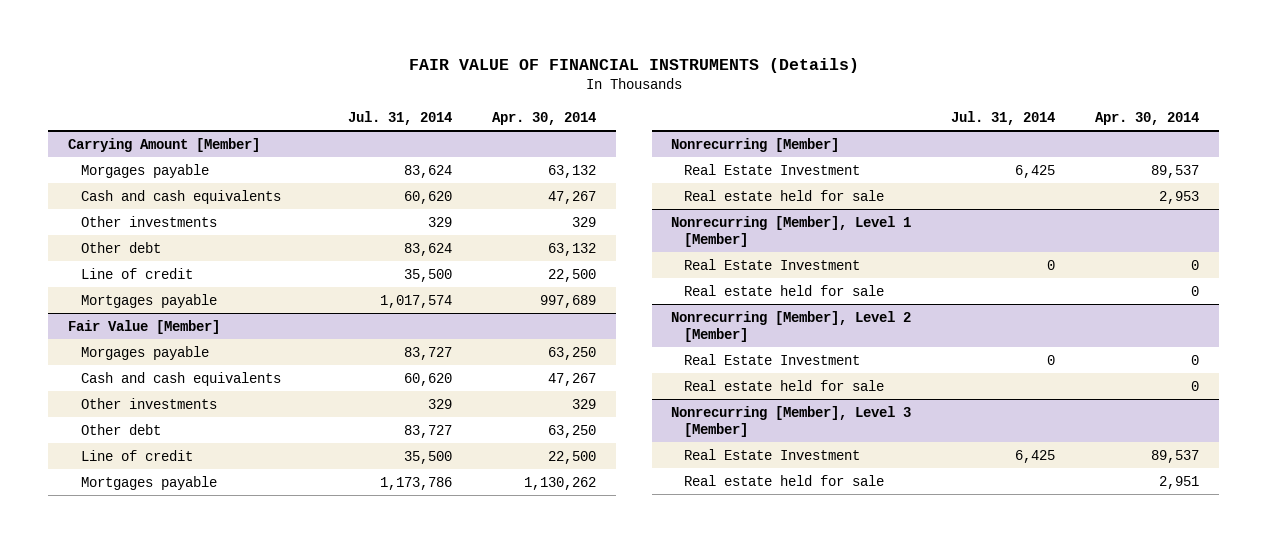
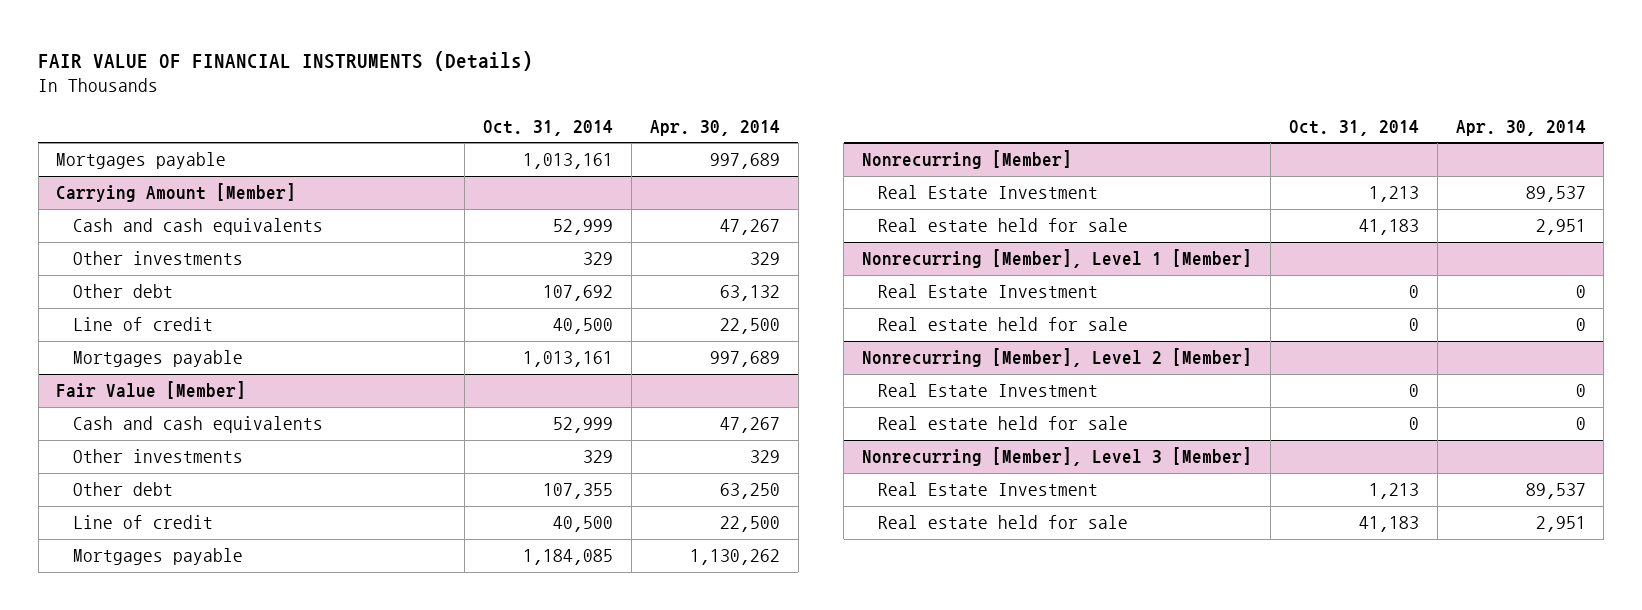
- | Jul. 31, 2014 | Apr. 30, 2014
+ | Oct. 31, 2014 | Apr. 30, 2014
+ Mortgages payable | 1,013,161 | 997,689
@ Carrying Amount [Member]
- Morgages payable | 83,624 | 63,132
@ Fair Value [Member]
- Morgages payable | 83,727 | 63,250
@ Nonrecurring [Member]
- Real estate held for sale | | 2,953
+ Real estate held for sale | 41,183 | 2,951

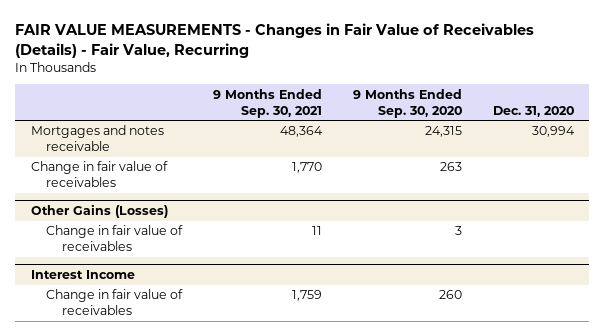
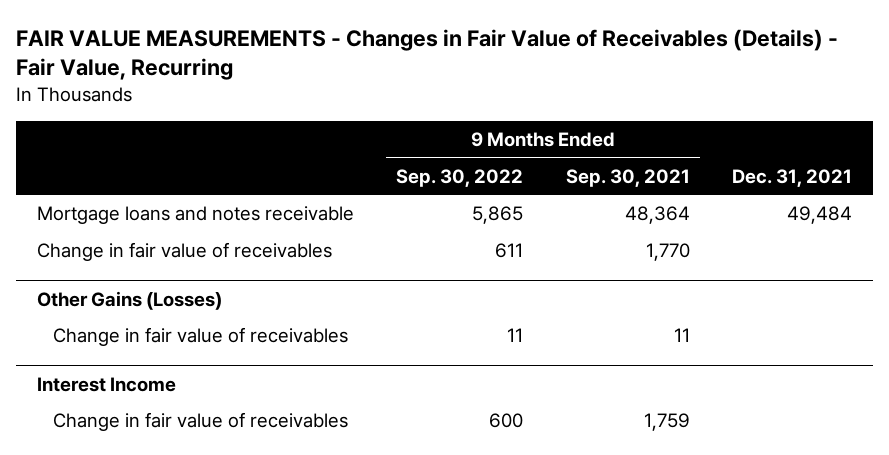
- | 9 Months Ended Sep. 30, 2021 | 9 Months Ended Sep. 30, 2020 | Dec. 31, 2020
+ | 9 Months Ended Sep. 30, 2022 | 9 Months Ended Sep. 30, 2021 | Dec. 31, 2021
- Mortgages and notes receivable | 48,364 | 24,315 | 30,994
+ Mortgage loans and notes receivable | 5,865 | 48,364 | 49,484

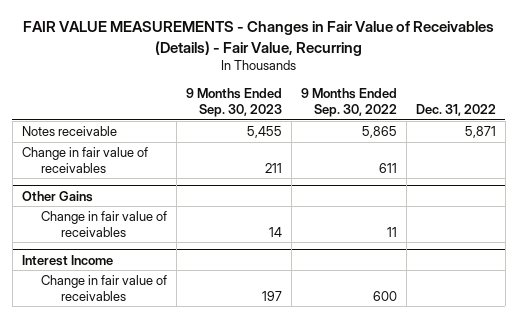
- | 9 Months Ended Sep. 30, 2022 | 9 Months Ended Sep. 30, 2021 | Dec. 31, 2021
+ | 9 Months Ended Sep. 30, 2023 | 9 Months Ended Sep. 30, 2022 | Dec. 31, 2022
- Mortgage loans and notes receivable | 5,865 | 48,364 | 49,484
+ Notes receivable | 5,455 | 5,865 | 5,871
- Other Gains (Losses)
+ Other Gains

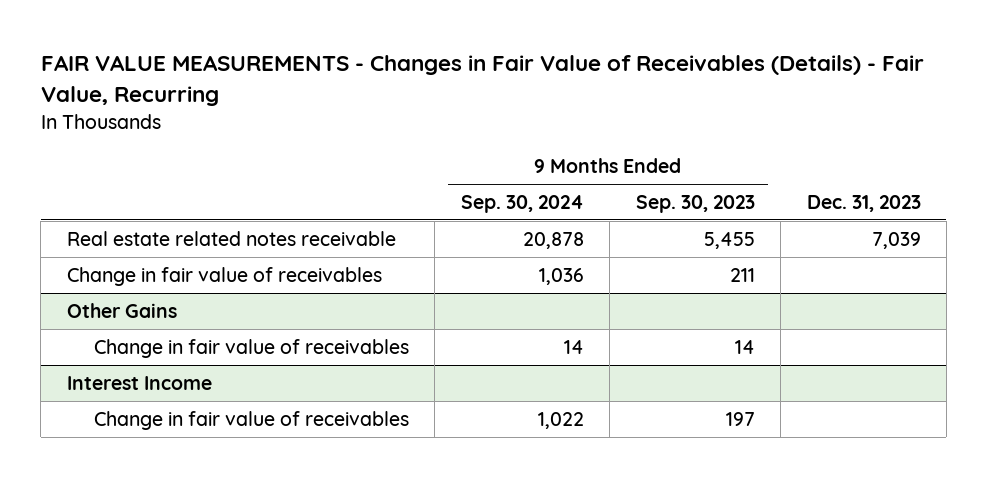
- | 9 Months Ended Sep. 30, 2023 | 9 Months Ended Sep. 30, 2022 | Dec. 31, 2022
+ | 9 Months Ended Sep. 30, 2024 | 9 Months Ended Sep. 30, 2023 | Dec. 31, 2023
- Notes receivable | 5,455 | 5,865 | 5,871
+ Real estate related notes receivable | 20,878 | 5,455 | 7,039

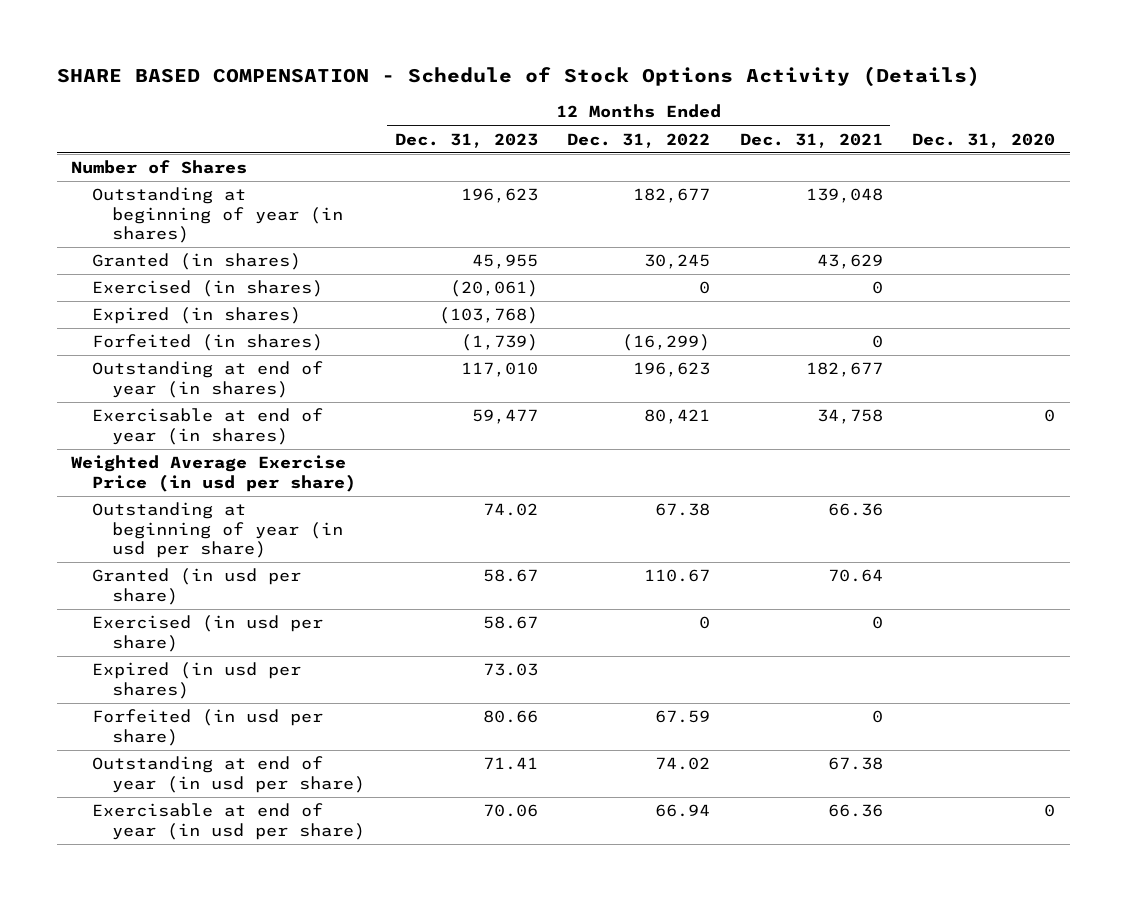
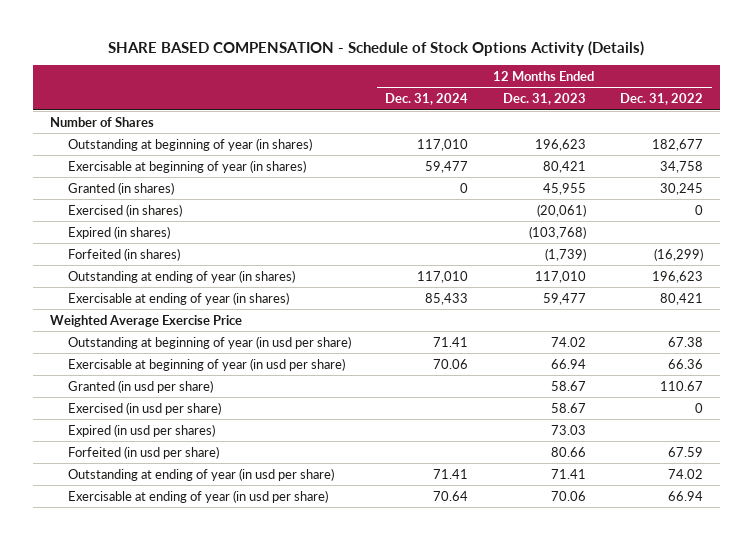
- | 12 Months Ended Dec. 31, 2023 | 12 Months Ended Dec. 31, 2022 | 12 Months Ended Dec. 31, 2021 | Dec. 31, 2020
+ | 12 Months Ended Dec. 31, 2024 | 12 Months Ended Dec. 31, 2023 | 12 Months Ended Dec. 31, 2022
+ Exercisable at beginning of year (in shares) | 59,477 | 80,421 | 34,758
- Outstanding at end of year (in shares) | 117,010 | 196,623 | 182,677 |
- Exercisable at end of year (in shares) | 59,477 | 80,421 | 34,758 | 0
- Weighted Average Exercise Price (in usd per share)
+ Outstanding at ending of year (in shares) | 117,010 | 117,010 | 196,623
+ Exercisable at ending of year (in shares) | 85,433 | 59,477 | 80,421
+ Weighted Average Exercise Price
+ Exercisable at beginning of year (in usd per share) | 70.06 | 66.94 | 66.36
- Outstanding at end of year (in usd per share) | 71.41 | 74.02 | 67.38 |
- Exercisable at end of year (in usd per share) | 70.06 | 66.94 | 66.36 | 0
+ Outstanding at ending of year (in usd per share) | 71.41 | 71.41 | 74.02
+ Exercisable at ending of year (in usd per share) | 70.64 | 70.06 | 66.94

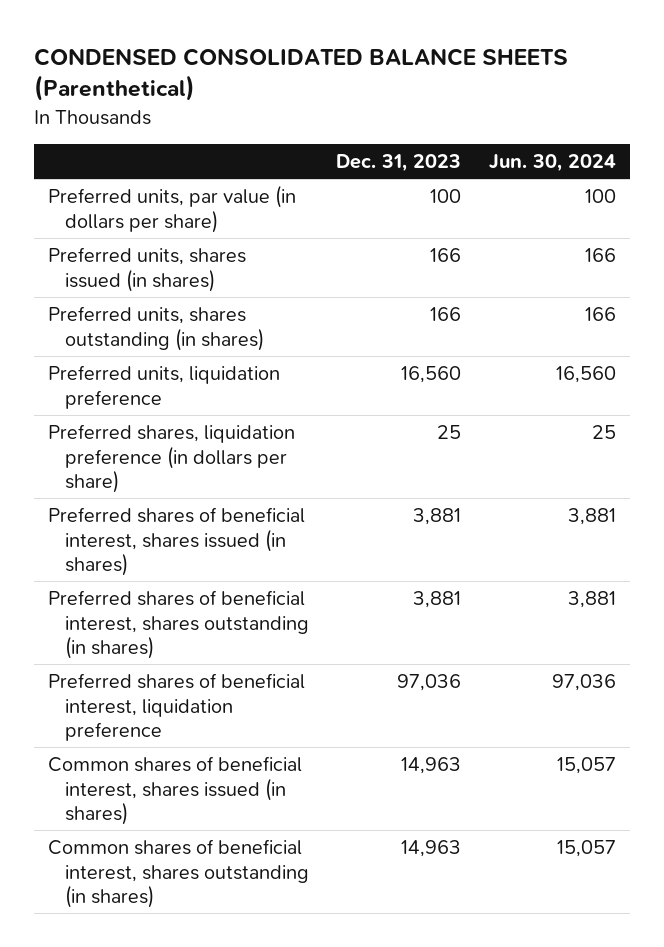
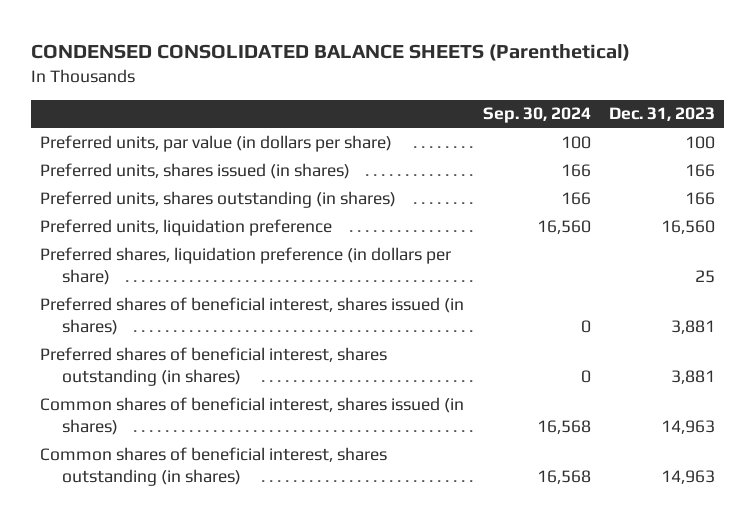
- | Dec. 31, 2023 | Jun. 30, 2024
+ | Sep. 30, 2024 | Dec. 31, 2023
- Preferred shares of beneficial interest, liquidation preference | 97,036 | 97,036

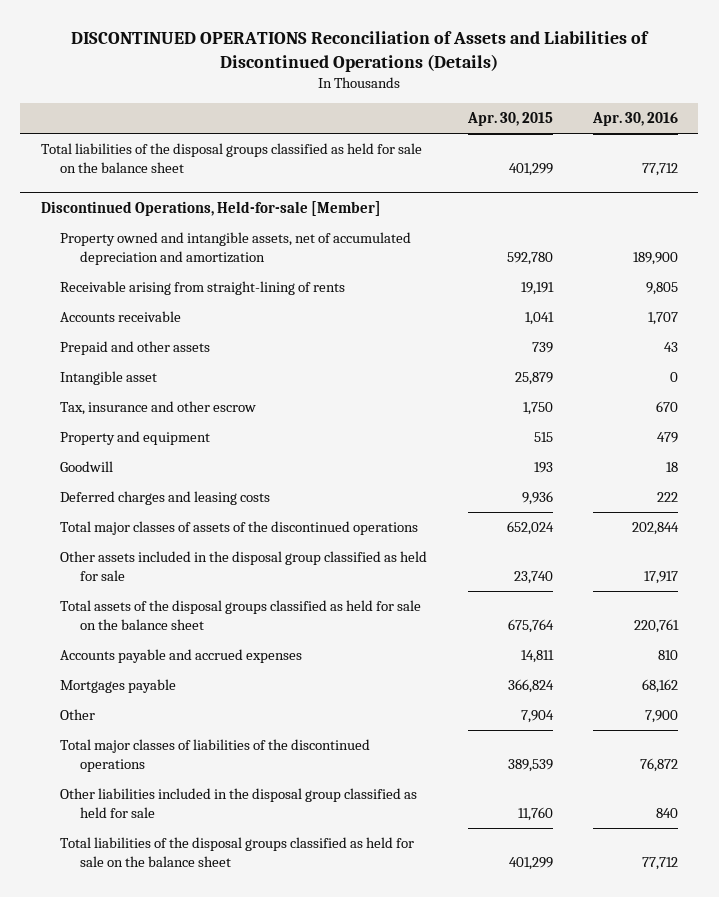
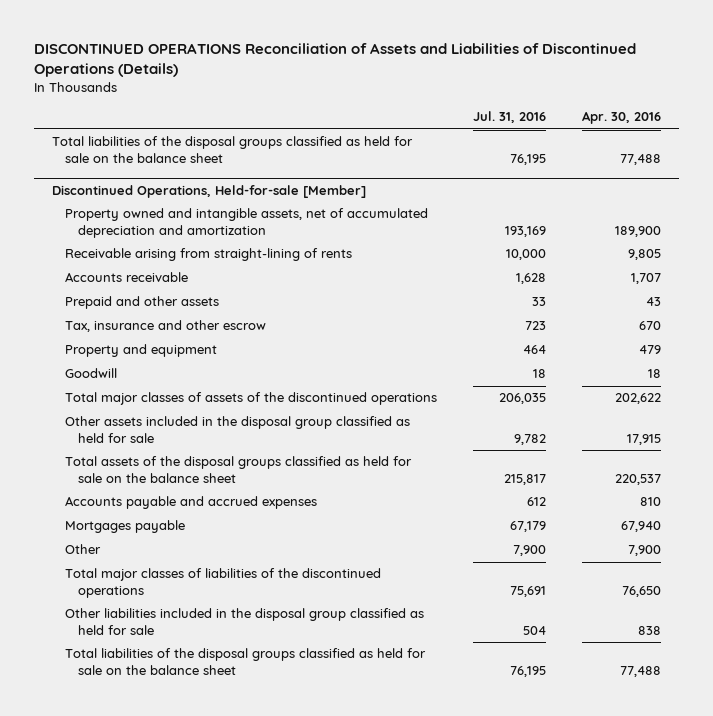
- | Apr. 30, 2015 | Apr. 30, 2016
+ | Jul. 31, 2016 | Apr. 30, 2016
- Total liabilities of the disposal groups classified as held for sale on the balance sheet | 401,299 | 77,712
+ Total liabilities of the disposal groups classified as held for sale on the balance sheet | 76,195 | 77,488
@ Discontinued Operations, Held-for-sale [Member]
- Intangible asset | 25,879 | 0
- Deferred charges and leasing costs | 9,936 | 222
- Total major classes of assets of the discontinued operations | 652,024 | 202,844
- Other assets included in the disposal group classified as held for sale | 23,740 | 17,917
- Total assets of the disposal groups classified as held for sale on the balance sheet | 675,764 | 220,761
+ Total major classes of assets of the discontinued operations | 206,035 | 202,622
+ Other assets included in the disposal group classified as held for sale | 9,782 | 17,915
+ Total assets of the disposal groups classified as held for sale on the balance sheet | 215,817 | 220,537
- Mortgages payable | 366,824 | 68,162
+ Mortgages payable | 67,179 | 67,940
- Total major classes of liabilities of the discontinued operations | 389,539 | 76,872
- Other liabilities included in the disposal group classified as held for sale | 11,760 | 840
- Total liabilities of the disposal groups classified as held for sale on the balance sheet | 401,299 | 77,712
+ Total major classes of liabilities of the discontinued operations | 75,691 | 76,650
+ Other liabilities included in the disposal group classified as held for sale | 504 | 838
+ Total liabilities of the disposal groups classified as held for sale on the balance sheet | 76,195 | 77,488

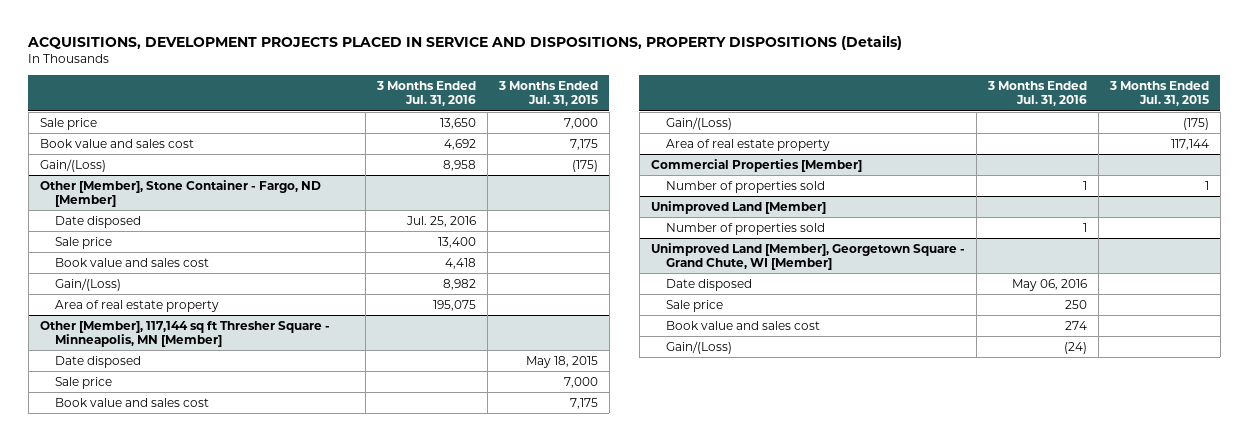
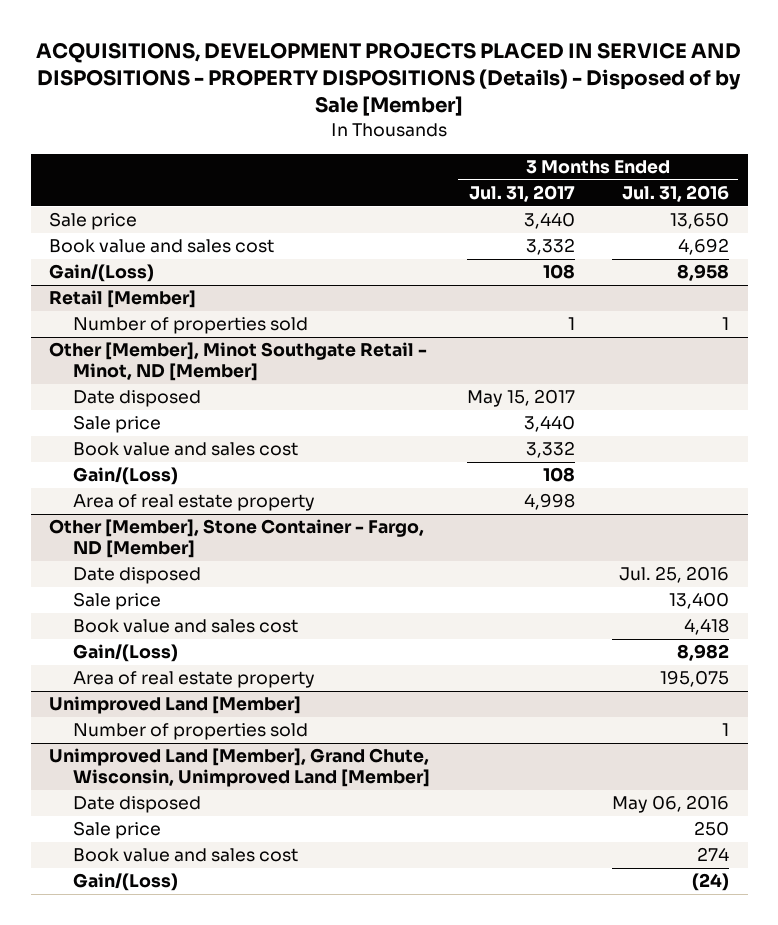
- ACQUISITIONS, DEVELOPMENT PROJECTS PLACED IN SERVICE AND DISPOSITIONS, PROPERTY DISPOSITIONS (Details)
+ ACQUISITIONS, DEVELOPMENT PROJECTS PLACED IN SERVICE AND DISPOSITIONS - PROPERTY DISPOSITIONS (Details) - Disposed of by Sale [Member]
- | 3 Months Ended Jul. 31, 2016 | 3 Months Ended Jul. 31, 2015
+ | 3 Months Ended Jul. 31, 2017 | 3 Months Ended Jul. 31, 2016
+ Retail [Member]
+ Number of properties sold | 1 | 1
+ Other [Member], Minot Southgate Retail - Minot, ND [Member]
+ Date disposed | May 15, 2017 |
+ Sale price | 3,440 |
+ Book value and sales cost | 3,332 |
+ Gain/(Loss) | 108 |
+ Area of real estate property | 4,998 |
- Other [Member], 117,144 sq ft Thresher Square - Minneapolis, MN [Member]
- Date disposed | | May 18, 2015
- Sale price | | 7,000
- Book value and sales cost | | 7,175
- Gain/(Loss) | | (175)
- Area of real estate property | | 117,144
- Commercial Properties [Member]
- Number of properties sold | 1 | 1
- Unimproved Land [Member], Georgetown Square - Grand Chute, WI [Member]
+ Unimproved Land [Member], Grand Chute, Wisconsin, Unimproved Land [Member]

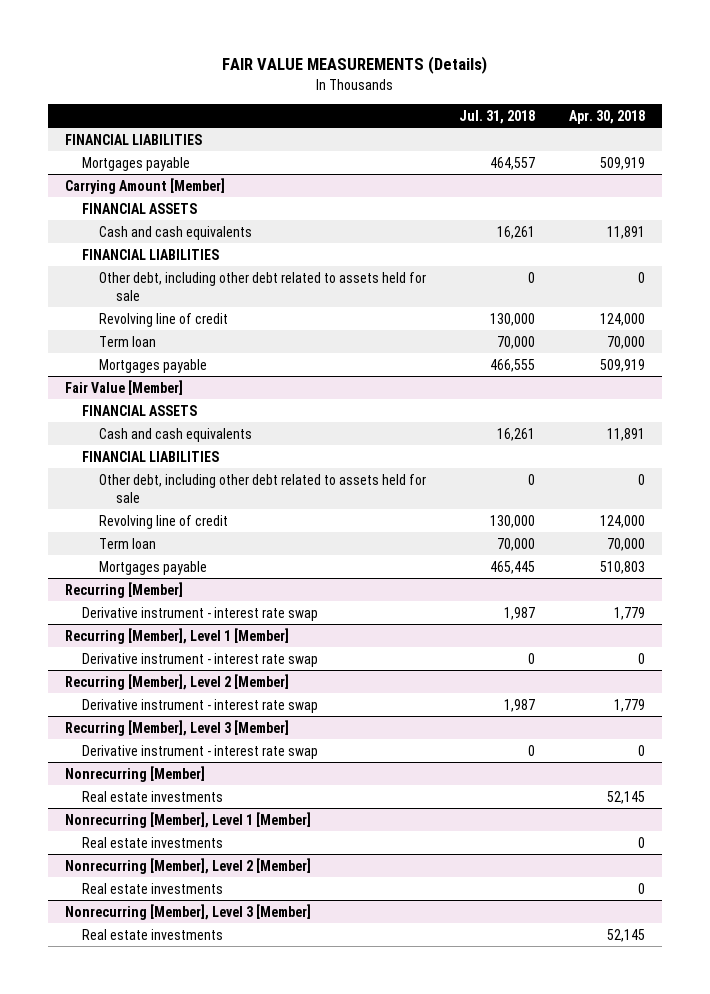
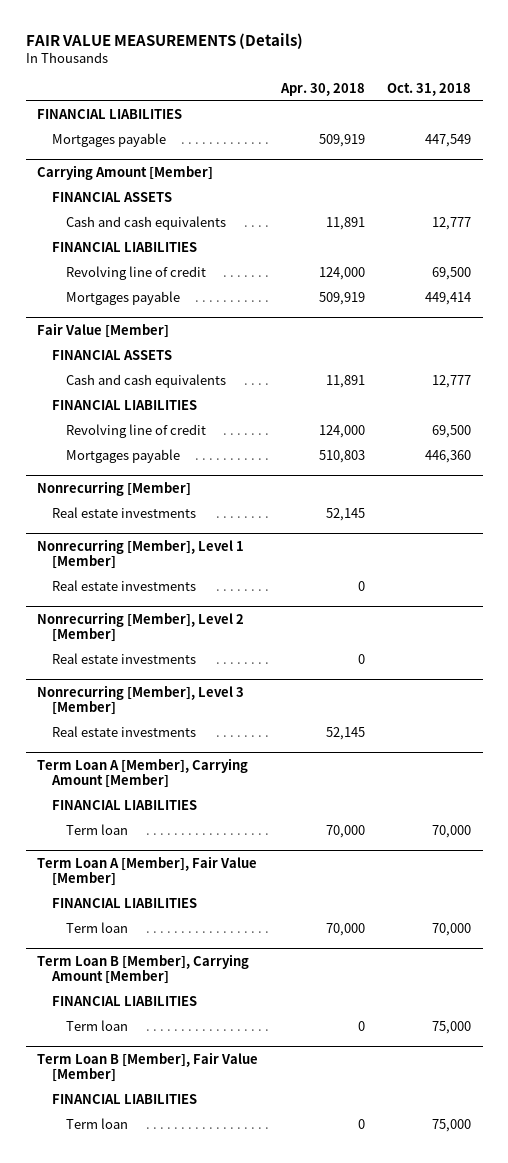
- | Jul. 31, 2018 | Apr. 30, 2018
+ | Apr. 30, 2018 | Oct. 31, 2018
@ Carrying Amount [Member]
- Other debt, including other debt related to assets held for sale | 0 | 0
- Term loan | 70,000 | 70,000
@ Fair Value [Member]
- Other debt, including other debt related to assets held for sale | 0 | 0
- Term loan | 70,000 | 70,000
- Recurring [Member]
- Derivative instrument - interest rate swap | 1,987 | 1,779
- Recurring [Member], Level 1 [Member]
- Derivative instrument - interest rate swap | 0 | 0
- Recurring [Member], Level 2 [Member]
- Derivative instrument - interest rate swap | 1,987 | 1,779
- Recurring [Member], Level 3 [Member]
- Derivative instrument - interest rate swap | 0 | 0
+ Term Loan A [Member], Carrying Amount [Member]
+ FINANCIAL LIABILITIES
+ Term loan | 70,000 | 70,000
+ Term Loan A [Member], Fair Value [Member]
+ FINANCIAL LIABILITIES
+ Term loan | 70,000 | 70,000
+ Term Loan B [Member], Carrying Amount [Member]
+ FINANCIAL LIABILITIES
+ Term loan | 0 | 75,000
+ Term Loan B [Member], Fair Value [Member]
+ FINANCIAL LIABILITIES
+ Term loan | 0 | 75,000

